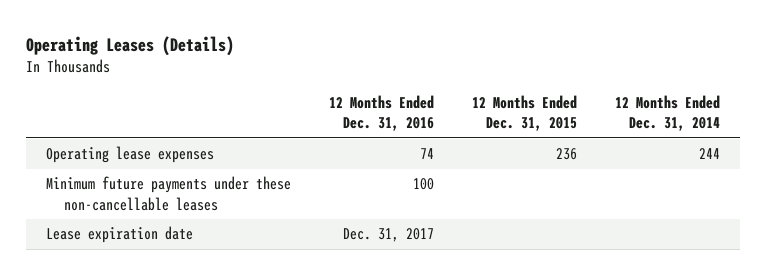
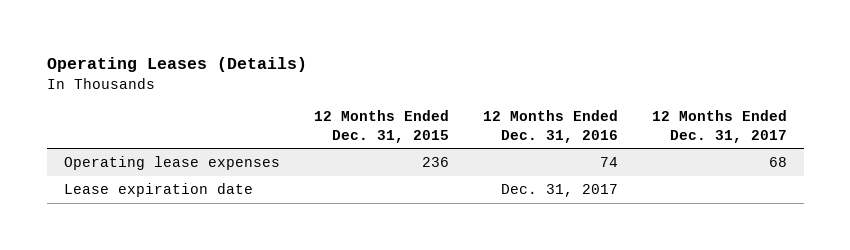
- | 12 Months Ended Dec. 31, 2016 | 12 Months Ended Dec. 31, 2015 | 12 Months Ended Dec. 31, 2014
+ | 12 Months Ended Dec. 31, 2015 | 12 Months Ended Dec. 31, 2016 | 12 Months Ended Dec. 31, 2017
- Minimum future payments under these non-cancellable leases | 100 | |

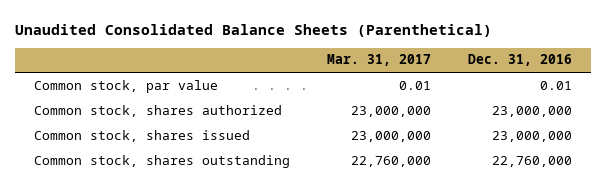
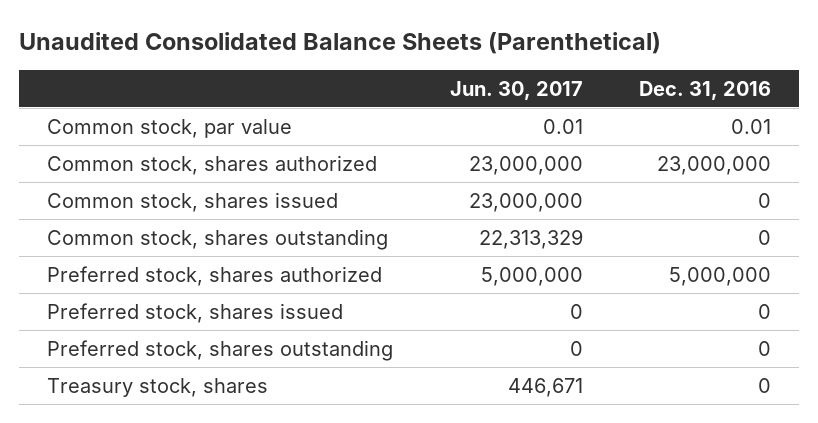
- | Mar. 31, 2017 | Dec. 31, 2016
+ | Jun. 30, 2017 | Dec. 31, 2016
- Common stock, shares issued | 23,000,000 | 23,000,000
- Common stock, shares outstanding | 22,760,000 | 22,760,000
+ Common stock, shares issued | 23,000,000 | 0
+ Common stock, shares outstanding | 22,313,329 | 0
+ Preferred stock, shares authorized | 5,000,000 | 5,000,000
+ Preferred stock, shares issued | 0 | 0
+ Preferred stock, shares outstanding | 0 | 0
+ Treasury stock, shares | 446,671 | 0

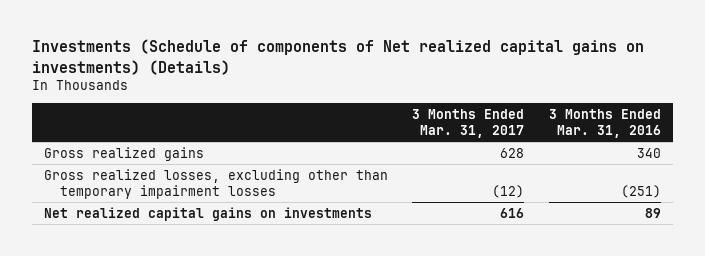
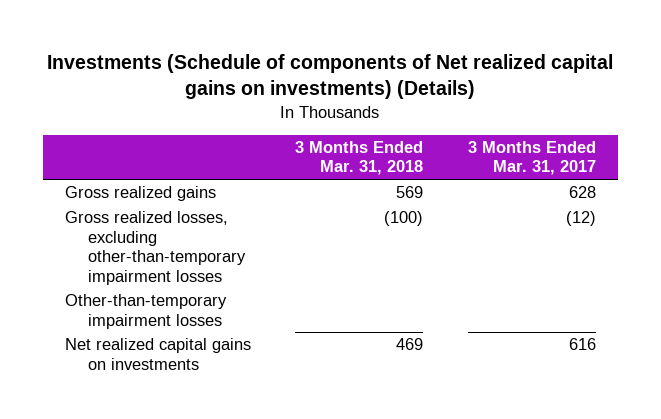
- | 3 Months Ended Mar. 31, 2017 | 3 Months Ended Mar. 31, 2016
+ | 3 Months Ended Mar. 31, 2018 | 3 Months Ended Mar. 31, 2017
- Gross realized losses, excluding other than temporary impairment losses | (12) | (251)
+ Gross realized losses, excluding other-than-temporary impairment losses | (100) | (12)
+ Other-than-temporary impairment losses

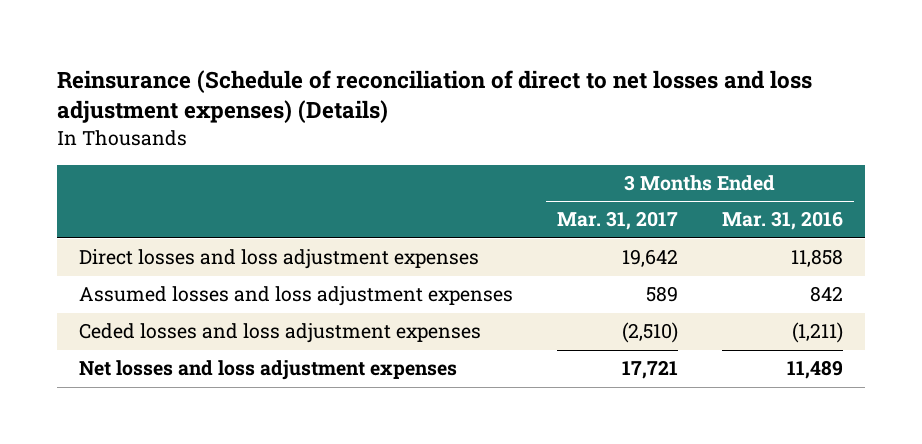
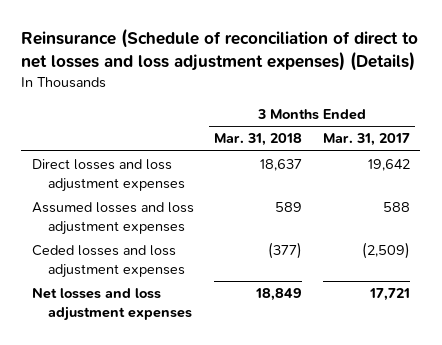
- | 3 Months Ended Mar. 31, 2017 | 3 Months Ended Mar. 31, 2016
+ | 3 Months Ended Mar. 31, 2018 | 3 Months Ended Mar. 31, 2017
- Assumed losses and loss adjustment expenses | 589 | 842
- Ceded losses and loss adjustment expenses | (2,510) | (1,211)
+ Assumed losses and loss adjustment expenses | 589 | 588
+ Ceded losses and loss adjustment expenses | (377) | (2,509)

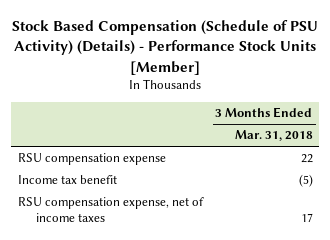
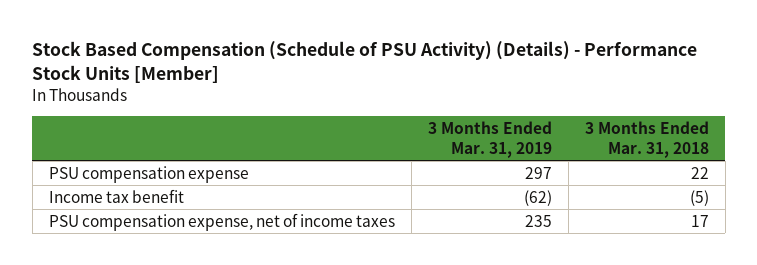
- | 3 Months Ended Mar. 31, 2018
+ | 3 Months Ended Mar. 31, 2019 | 3 Months Ended Mar. 31, 2018
- RSU compensation expense | 22
+ PSU compensation expense | 297 | 22
- RSU compensation expense, net of income taxes | 17
+ PSU compensation expense, net of income taxes | 235 | 17

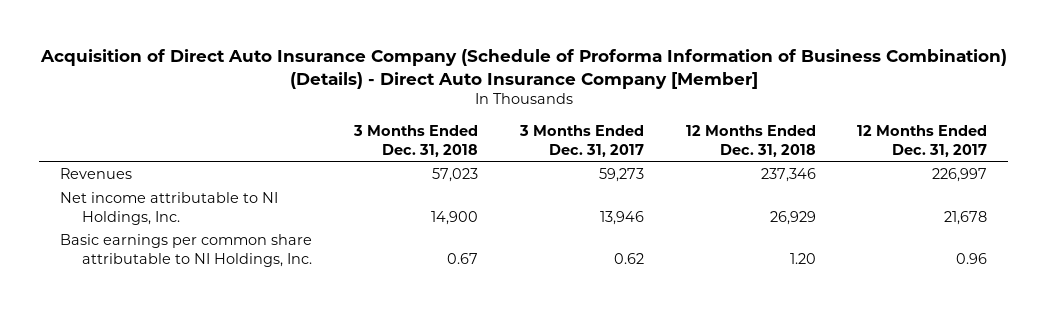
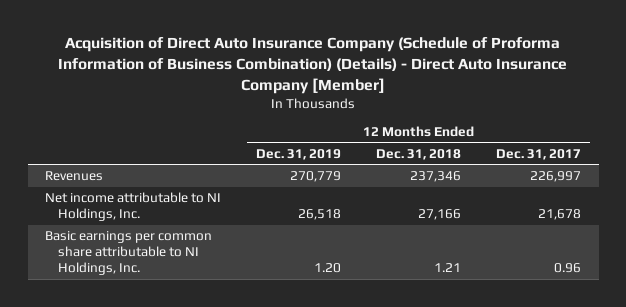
- | 3 Months Ended Dec. 31, 2018 | 3 Months Ended Dec. 31, 2017 | 12 Months Ended Dec. 31, 2018 | 12 Months Ended Dec. 31, 2017
+ | 12 Months Ended Dec. 31, 2019 | 12 Months Ended Dec. 31, 2018 | 12 Months Ended Dec. 31, 2017
- Net income attributable to NI Holdings, Inc. | 14,900 | 13,946 | 26,929 | 21,678
- Basic earnings per common share attributable to NI Holdings, Inc. | 0.67 | 0.62 | 1.20 | 0.96
+ Net income attributable to NI Holdings, Inc. | 26,518 | 27,166 | 21,678
+ Basic earnings per common share attributable to NI Holdings, Inc. | 1.20 | 1.21 | 0.96

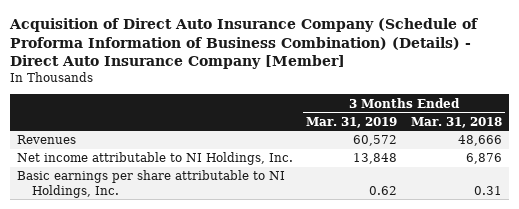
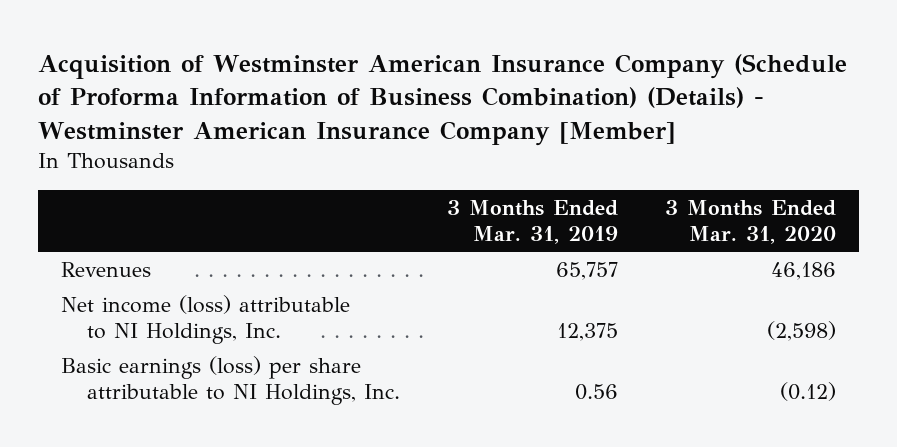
- Acquisition of Direct Auto Insurance Company (Schedule of Proforma Information of Business Combination) (Details) - Direct Auto Insurance Company [Member]
+ Acquisition of Westminster American Insurance Company (Schedule of Proforma Information of Business Combination) (Details) - Westminster American Insurance Company [Member]
- | 3 Months Ended Mar. 31, 2019 | 3 Months Ended Mar. 31, 2018
+ | 3 Months Ended Mar. 31, 2019 | 3 Months Ended Mar. 31, 2020
- Revenues | 60,572 | 48,666
- Net income attributable to NI Holdings, Inc. | 13,848 | 6,876
- Basic earnings per share attributable to NI Holdings, Inc. | 0.62 | 0.31
+ Revenues | 65,757 | 46,186
+ Net income (loss) attributable to NI Holdings, Inc. | 12,375 | (2,598)
+ Basic earnings (loss) per share attributable to NI Holdings, Inc. | 0.56 | (0.12)

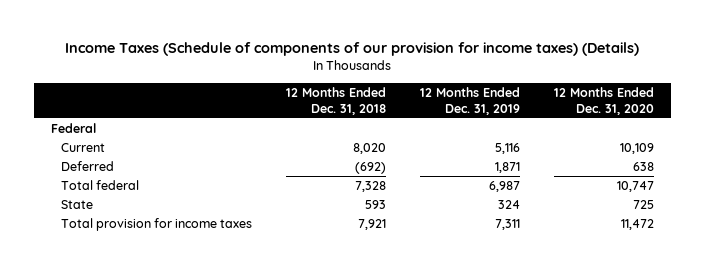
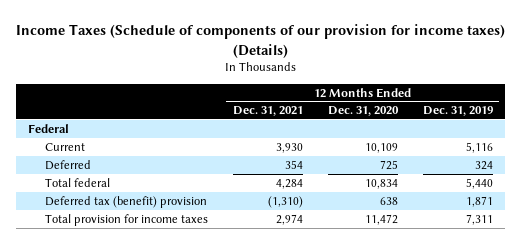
- | 12 Months Ended Dec. 31, 2018 | 12 Months Ended Dec. 31, 2019 | 12 Months Ended Dec. 31, 2020
+ | 12 Months Ended Dec. 31, 2021 | 12 Months Ended Dec. 31, 2020 | 12 Months Ended Dec. 31, 2019
- Deferred | (692) | 1,871 | 638
- Total federal | 7,328 | 6,987 | 10,747
- State | 593 | 324 | 725
+ Deferred | 354 | 725 | 324
+ Total federal | 4,284 | 10,834 | 5,440
+ Deferred tax (benefit) provision | (1,310) | 638 | 1,871

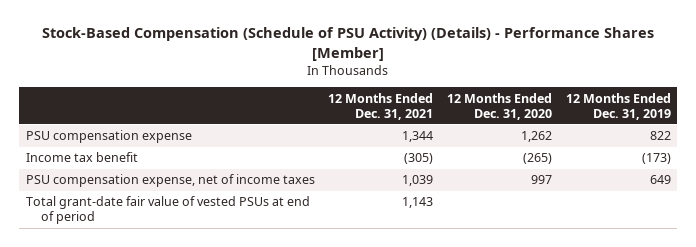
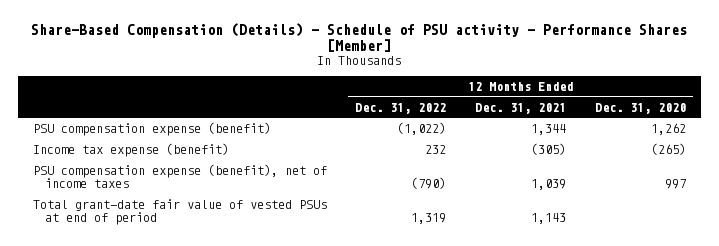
- Stock-Based Compensation (Schedule of PSU Activity) (Details) - Performance Shares [Member]
+ Share-Based Compensation (Details) - Schedule of PSU activity - Performance Shares [Member]
- | 12 Months Ended Dec. 31, 2021 | 12 Months Ended Dec. 31, 2020 | 12 Months Ended Dec. 31, 2019
+ | 12 Months Ended Dec. 31, 2022 | 12 Months Ended Dec. 31, 2021 | 12 Months Ended Dec. 31, 2020
- PSU compensation expense | 1,344 | 1,262 | 822
- Income tax benefit | (305) | (265) | (173)
- PSU compensation expense, net of income taxes | 1,039 | 997 | 649
+ PSU compensation expense (benefit) | (1,022) | 1,344 | 1,262
+ Income tax expense (benefit) | 232 | (305) | (265)
+ PSU compensation expense (benefit), net of income taxes | (790) | 1,039 | 997

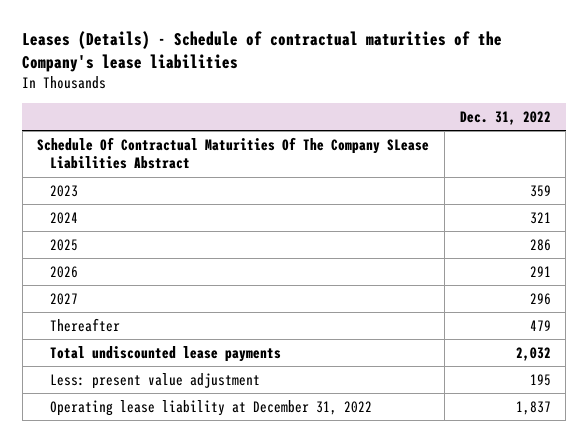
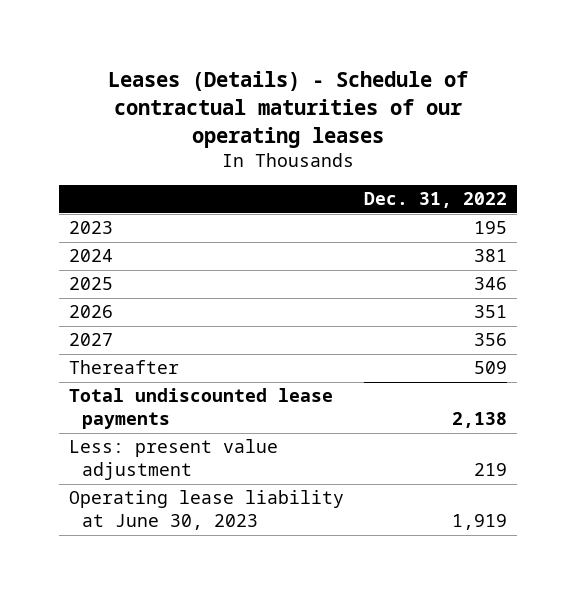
- Leases (Details) - Schedule of contractual maturities of the Company's lease liabilities
+ Leases (Details) - Schedule of contractual maturities of our operating leases
- Schedule Of Contractual Maturities Of The Company SLease Liabilities Abstract
- 2023 | 359
- 2024 | 321
- 2025 | 286
- 2026 | 291
- 2027 | 296
- Thereafter | 479
- Total undiscounted lease payments | 2,032
- Less: present value adjustment | 195
- Operating lease liability at December 31, 2022 | 1,837
+ 2023 | 195
+ 2024 | 381
+ 2025 | 346
+ 2026 | 351
+ 2027 | 356
+ Thereafter | 509
+ Total undiscounted lease payments | 2,138
+ Less: present value adjustment | 219
+ Operating lease liability at June 30, 2023 | 1,919

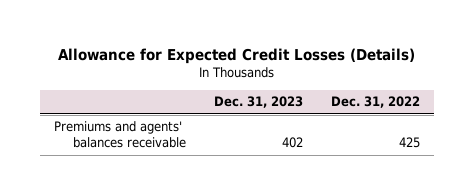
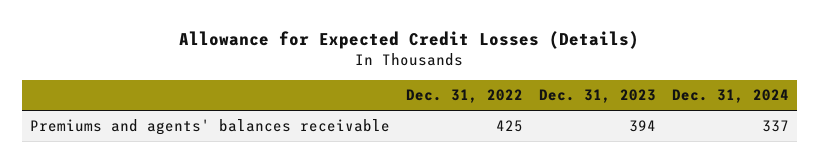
- | Dec. 31, 2023 | Dec. 31, 2022
+ | Dec. 31, 2022 | Dec. 31, 2023 | Dec. 31, 2024
- Premiums and agents' balances receivable | 402 | 425
+ Premiums and agents' balances receivable | 425 | 394 | 337

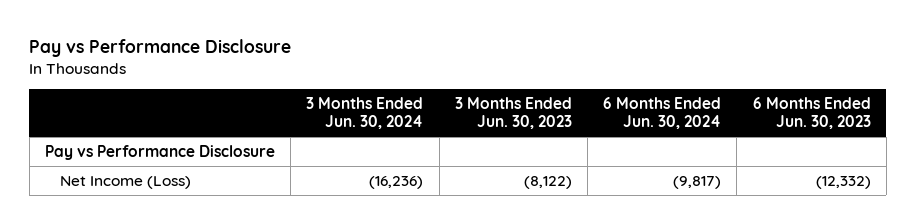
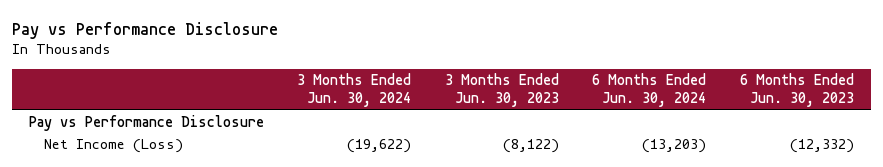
- Net Income (Loss) | (16,236) | (8,122) | (9,817) | (12,332)
+ Net Income (Loss) | (19,622) | (8,122) | (13,203) | (12,332)

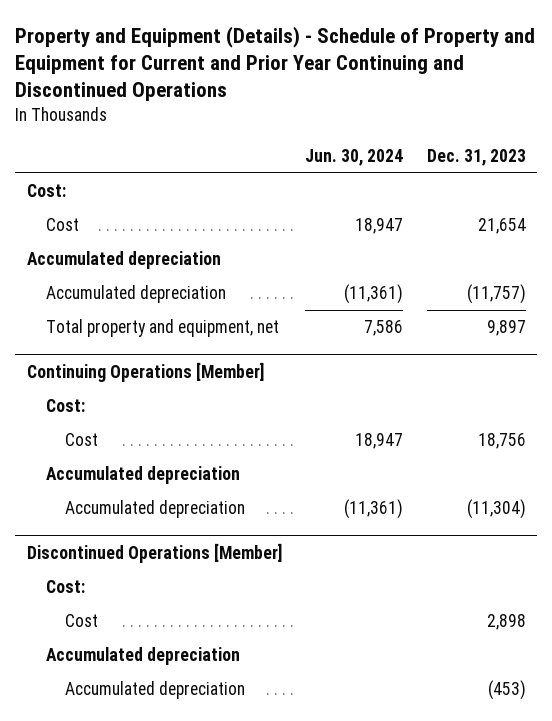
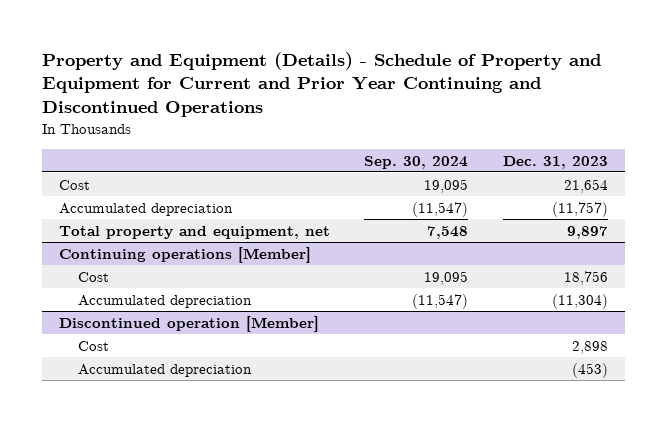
- | Jun. 30, 2024 | Dec. 31, 2023
+ | Sep. 30, 2024 | Dec. 31, 2023
- Cost:
- Accumulated depreciation
- Continuing Operations [Member]
- Cost:
+ Continuing operations [Member]
- Accumulated depreciation
- Discontinued Operations [Member]
- Cost:
+ Discontinued operation [Member]
- Accumulated depreciation

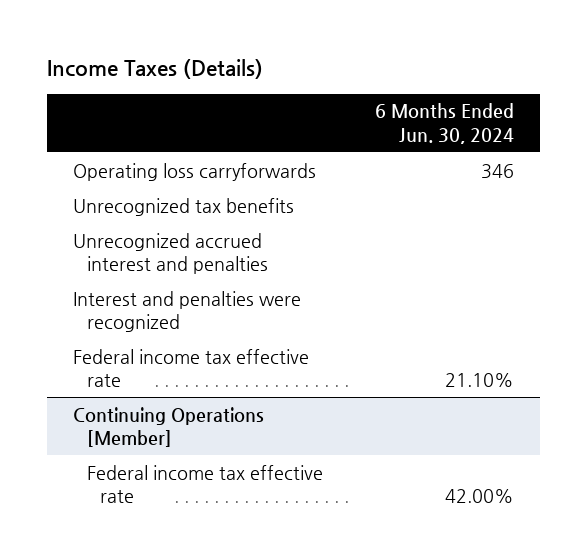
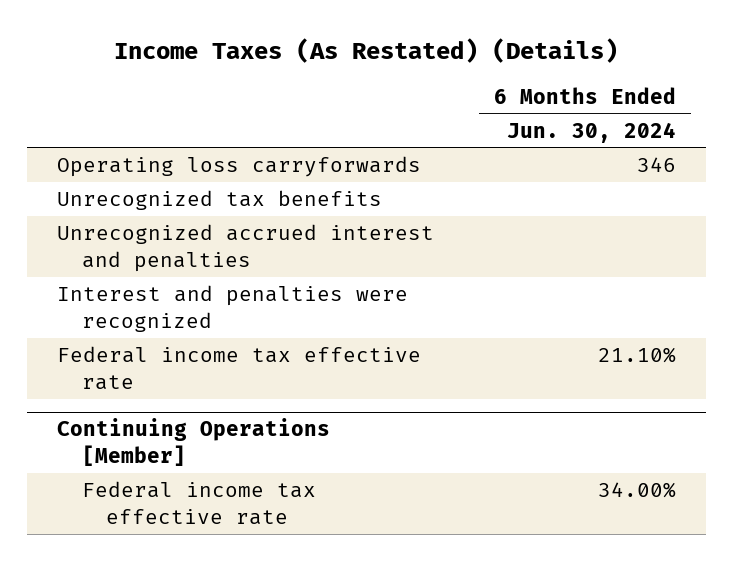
- Income Taxes (Details)
+ Income Taxes (As Restated) (Details)
@ Continuing Operations [Member]
- Federal income tax effective rate | 42.00%
+ Federal income tax effective rate | 34.00%

